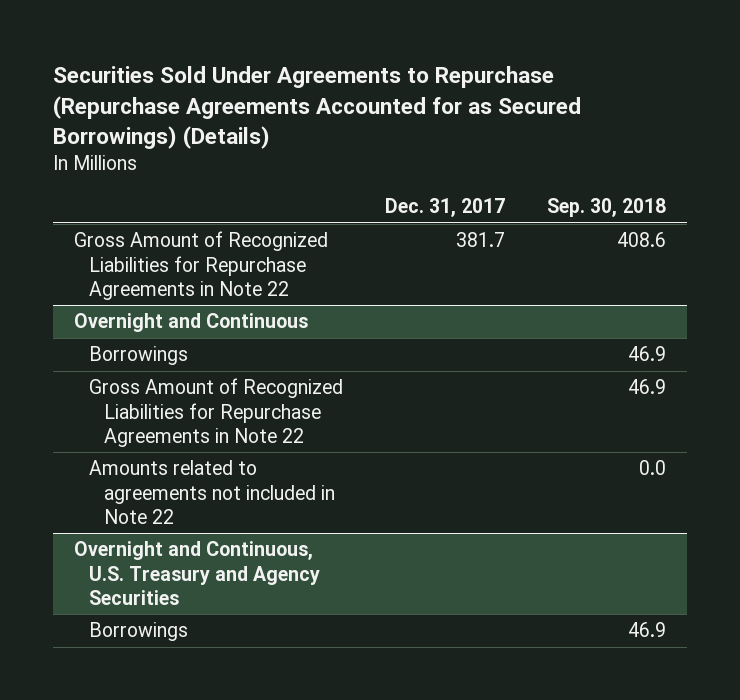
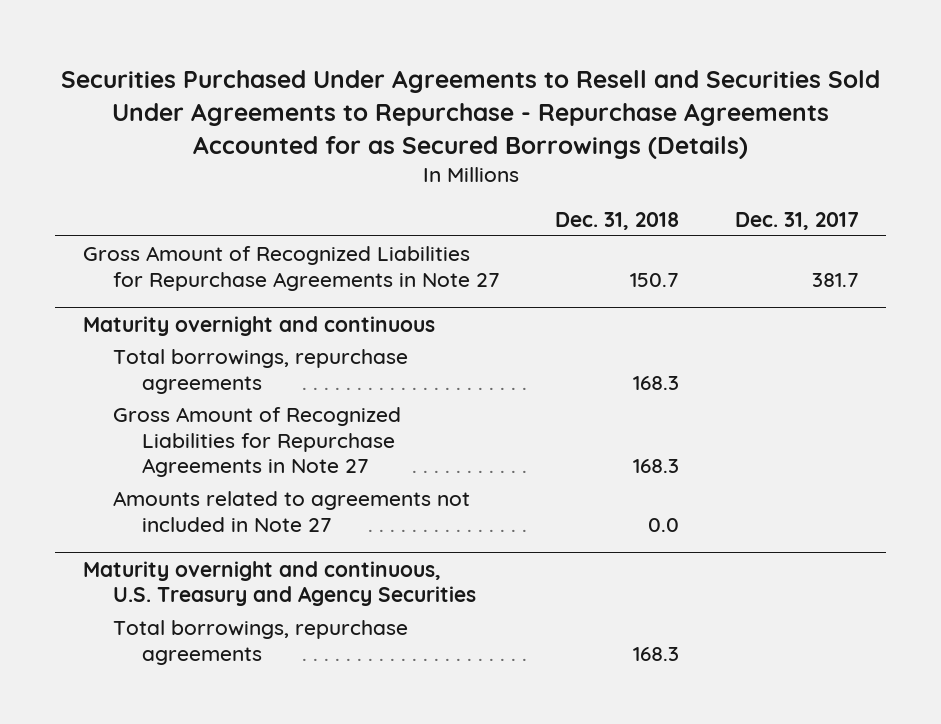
- Securities Sold Under Agreements to Repurchase (Repurchase Agreements Accounted for as Secured Borrowings) (Details)
+ Securities Purchased Under Agreements to Resell and Securities Sold Under Agreements to Repurchase - Repurchase Agreements Accounted for as Secured Borrowings (Details)
- | Dec. 31, 2017 | Sep. 30, 2018
+ | Dec. 31, 2018 | Dec. 31, 2017
- Gross Amount of Recognized Liabilities for Repurchase Agreements in Note 22 | 381.7 | 408.6
- Overnight and Continuous
- Borrowings | | 46.9
- Gross Amount of Recognized Liabilities for Repurchase Agreements in Note 22 | | 46.9
- Amounts related to agreements not included in Note 22 | | 0.0
- Overnight and Continuous, U.S. Treasury and Agency Securities
- Borrowings | | 46.9
+ Gross Amount of Recognized Liabilities for Repurchase Agreements in Note 27 | 150.7 | 381.7
+ Maturity overnight and continuous
+ Total borrowings, repurchase agreements | 168.3 |
+ Gross Amount of Recognized Liabilities for Repurchase Agreements in Note 27 | 168.3 |
+ Amounts related to agreements not included in Note 27 | 0.0 |
+ Maturity overnight and continuous, U.S. Treasury and Agency Securities
+ Total borrowings, repurchase agreements | 168.3 |

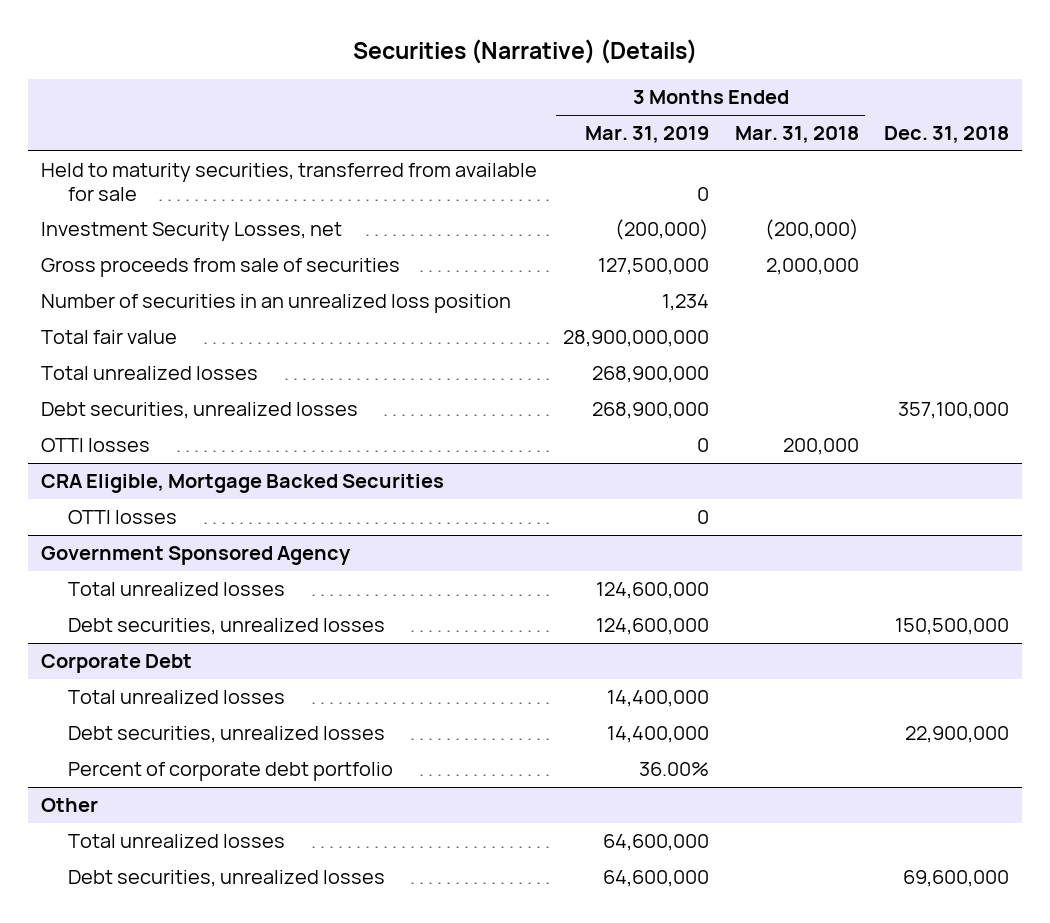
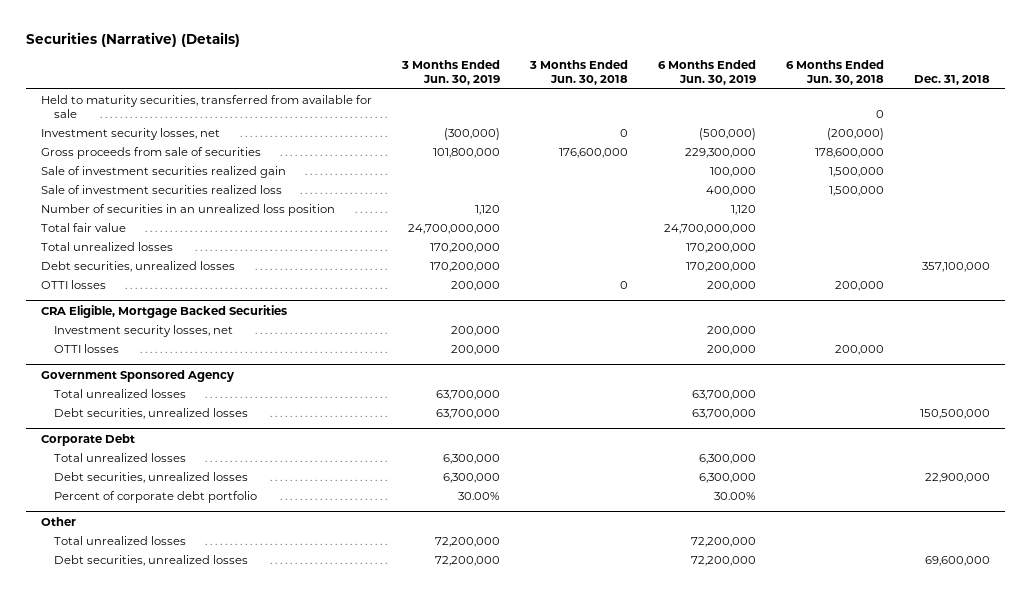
- | 3 Months Ended Mar. 31, 2019 | 3 Months Ended Mar. 31, 2018 | Dec. 31, 2018
+ | 3 Months Ended Jun. 30, 2019 | 3 Months Ended Jun. 30, 2018 | 6 Months Ended Jun. 30, 2019 | 6 Months Ended Jun. 30, 2018 | Dec. 31, 2018
- Investment Security Losses, net | (200,000) | (200,000) |
+ Investment security losses, net | (300,000) | 0 | (500,000) | (200,000) |
+ Sale of investment securities realized gain | | | 100,000 | 1,500,000 |
+ Sale of investment securities realized loss | | | 400,000 | 1,500,000 |
@ CRA Eligible, Mortgage Backed Securities
+ Investment security losses, net | 200,000 | | 200,000 | |

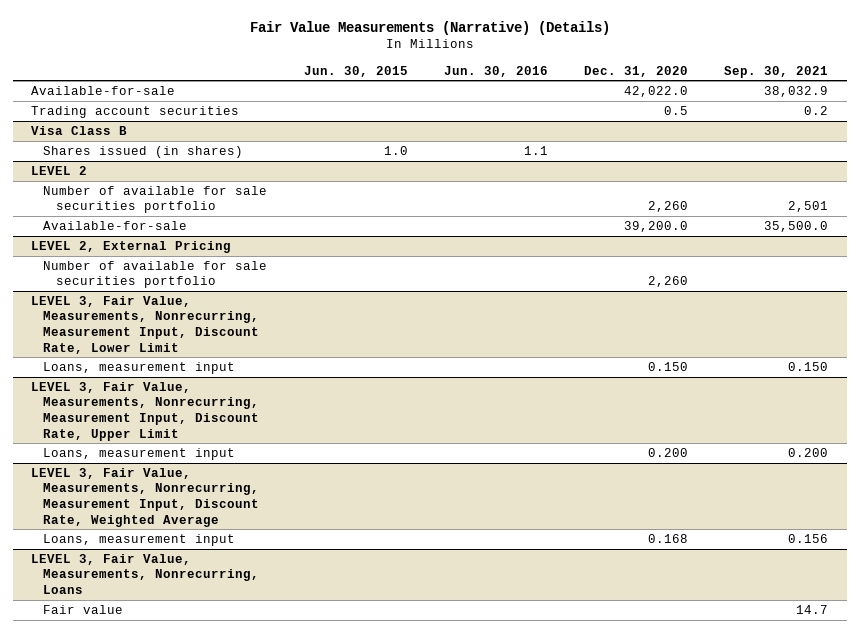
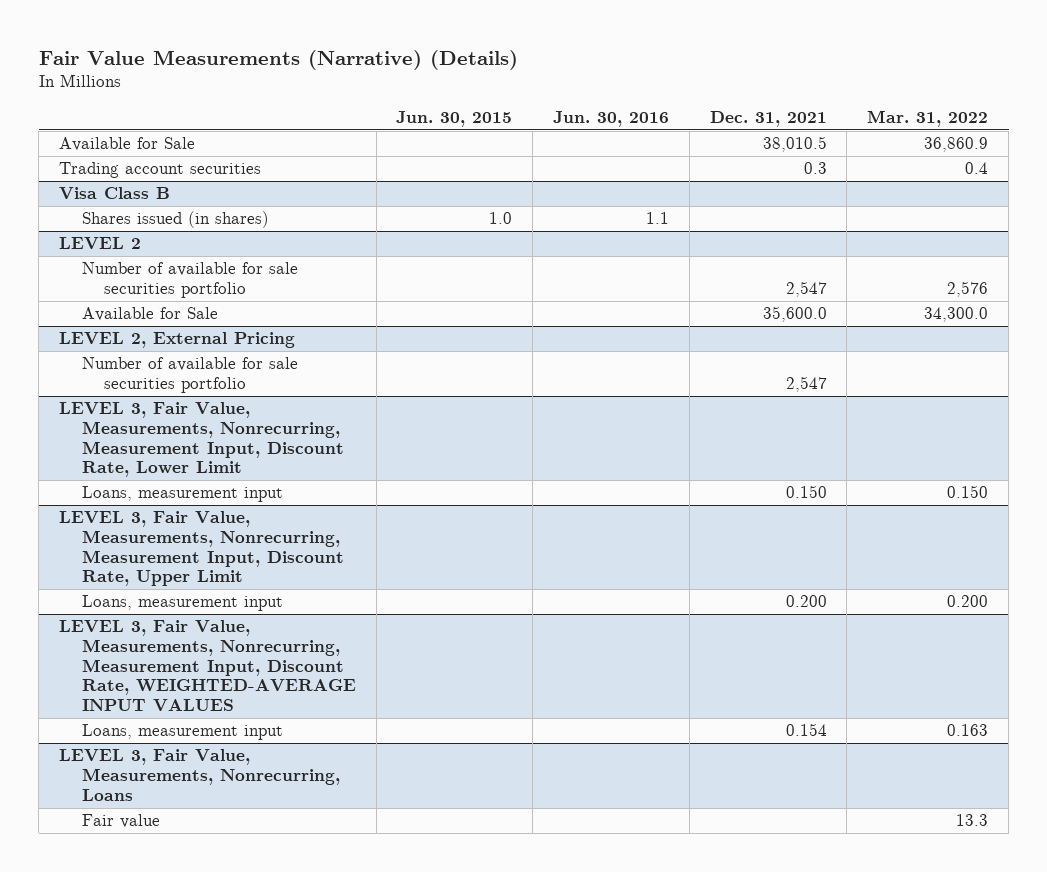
- | Jun. 30, 2015 | Jun. 30, 2016 | Dec. 31, 2020 | Sep. 30, 2021
+ | Jun. 30, 2015 | Jun. 30, 2016 | Dec. 31, 2021 | Mar. 31, 2022
- Available-for-sale | | | 42,022.0 | 38,032.9
+ Available for Sale | | | 38,010.5 | 36,860.9
@ LEVEL 2
- Available-for-sale | | | 39,200.0 | 35,500.0
+ Available for Sale | | | 35,600.0 | 34,300.0
- LEVEL 3, Fair Value, Measurements, Nonrecurring, Measurement Input, Discount Rate, Weighted Average
+ LEVEL 3, Fair Value, Measurements, Nonrecurring, Measurement Input, Discount Rate, WEIGHTED-AVERAGE INPUT VALUES

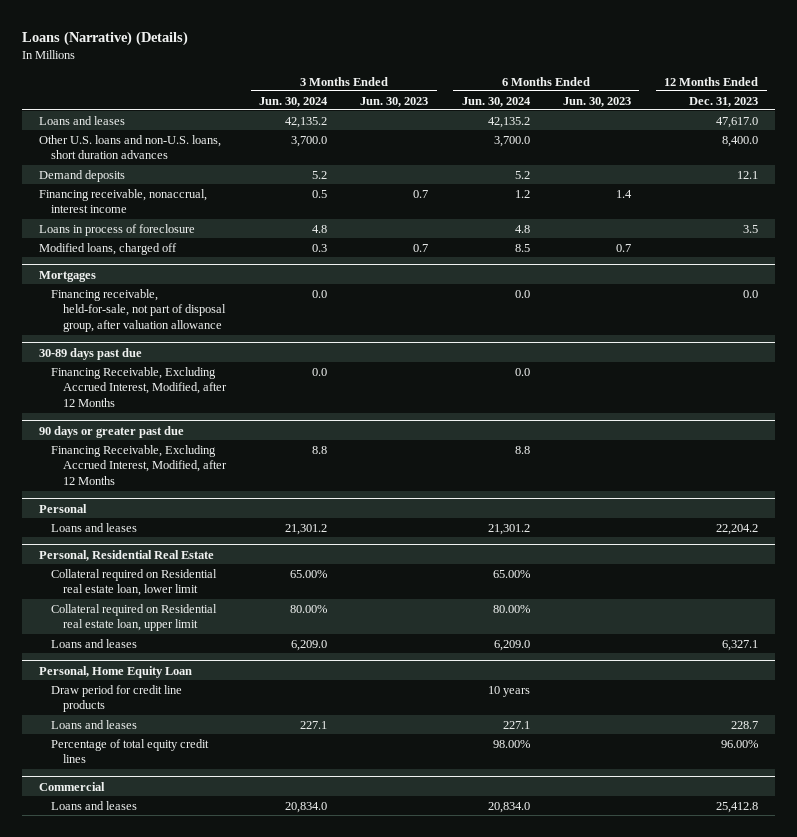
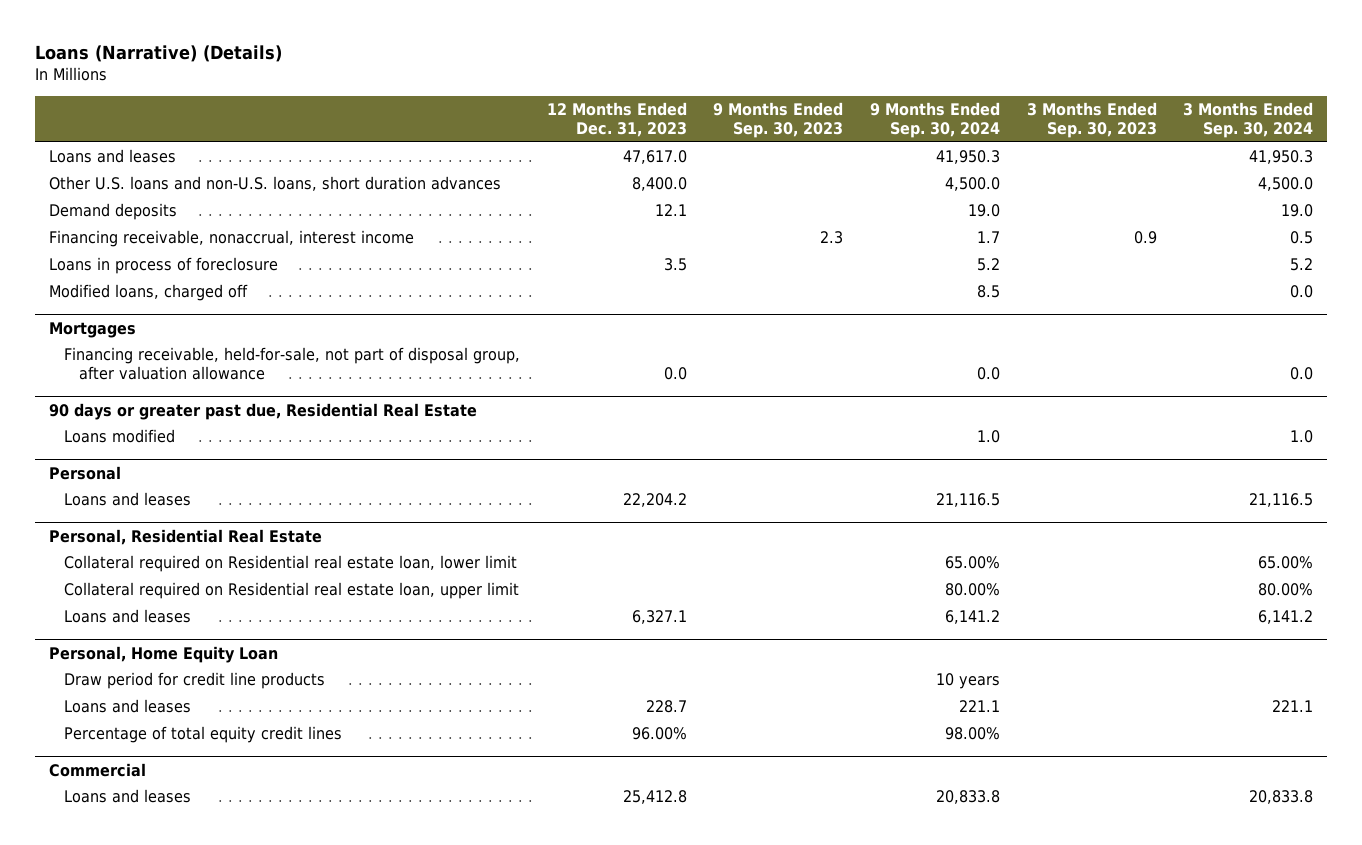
- | 3 Months Ended Jun. 30, 2024 | 3 Months Ended Jun. 30, 2023 | 6 Months Ended Jun. 30, 2024 | 6 Months Ended Jun. 30, 2023 | 12 Months Ended Dec. 31, 2023
+ | 12 Months Ended Dec. 31, 2023 | 9 Months Ended Sep. 30, 2023 | 9 Months Ended Sep. 30, 2024 | 3 Months Ended Sep. 30, 2023 | 3 Months Ended Sep. 30, 2024
- 30-89 days past due
- Financing Receivable, Excluding Accrued Interest, Modified, after 12 Months | 0.0 | | 0.0 | |
- 90 days or greater past due
- Financing Receivable, Excluding Accrued Interest, Modified, after 12 Months | 8.8 | | 8.8 | |
+ 90 days or greater past due, Residential Real Estate
+ Loans modified | | | 1.0 | | 1.0

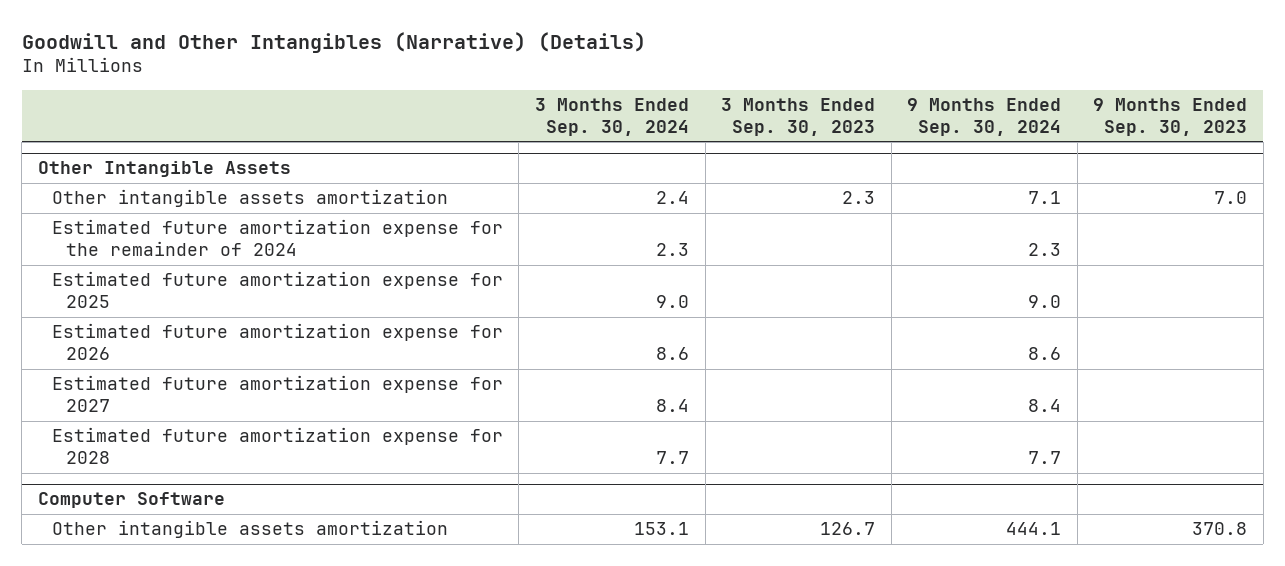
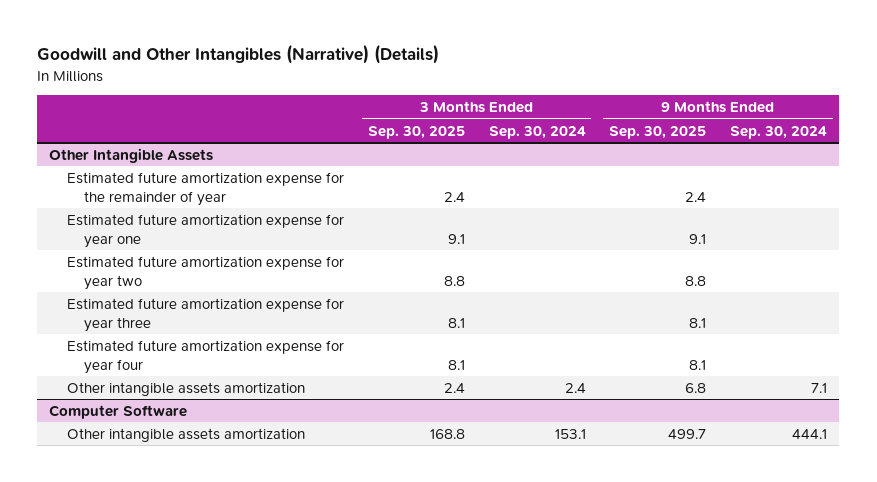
- | 3 Months Ended Sep. 30, 2024 | 3 Months Ended Sep. 30, 2023 | 9 Months Ended Sep. 30, 2024 | 9 Months Ended Sep. 30, 2023
+ | 3 Months Ended Sep. 30, 2025 | 3 Months Ended Sep. 30, 2024 | 9 Months Ended Sep. 30, 2025 | 9 Months Ended Sep. 30, 2024
@ Other Intangible Assets
+ Estimated future amortization expense for the remainder of year | 2.4 | | 2.4 |
+ Estimated future amortization expense for year one | 9.1 | | 9.1 |
+ Estimated future amortization expense for year two | 8.8 | | 8.8 |
+ Estimated future amortization expense for year three | 8.1 | | 8.1 |
+ Estimated future amortization expense for year four | 8.1 | | 8.1 |
- Estimated future amortization expense for the remainder of 2024 | 2.3 | | 2.3 |
- Estimated future amortization expense for 2025 | 9.0 | | 9.0 |
- Estimated future amortization expense for 2026 | 8.6 | | 8.6 |
- Estimated future amortization expense for 2027 | 8.4 | | 8.4 |
- Estimated future amortization expense for 2028 | 7.7 | | 7.7 |

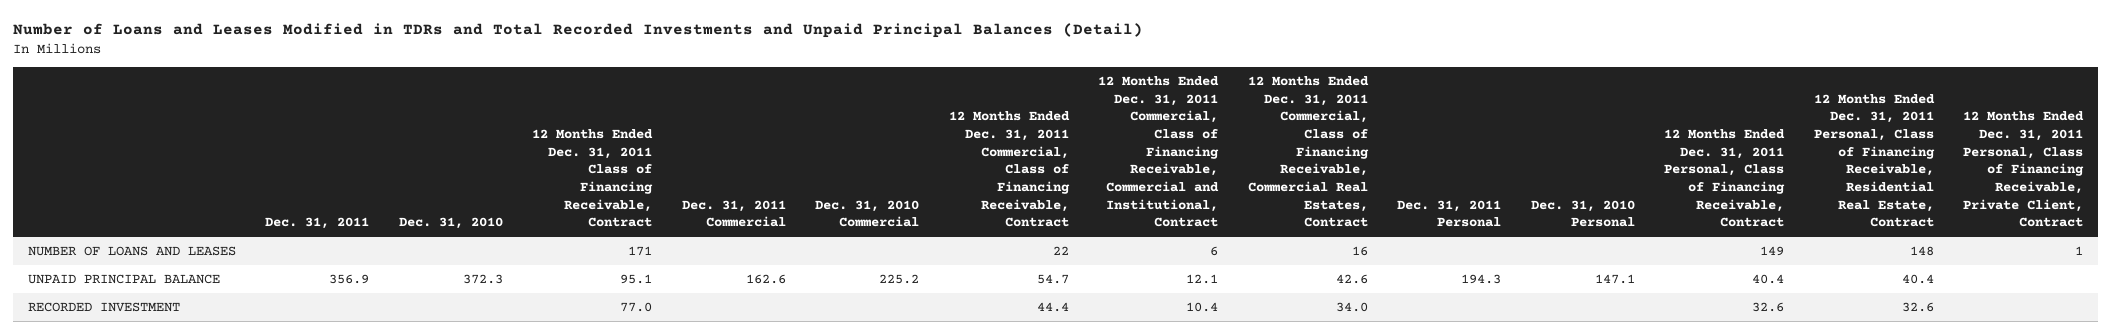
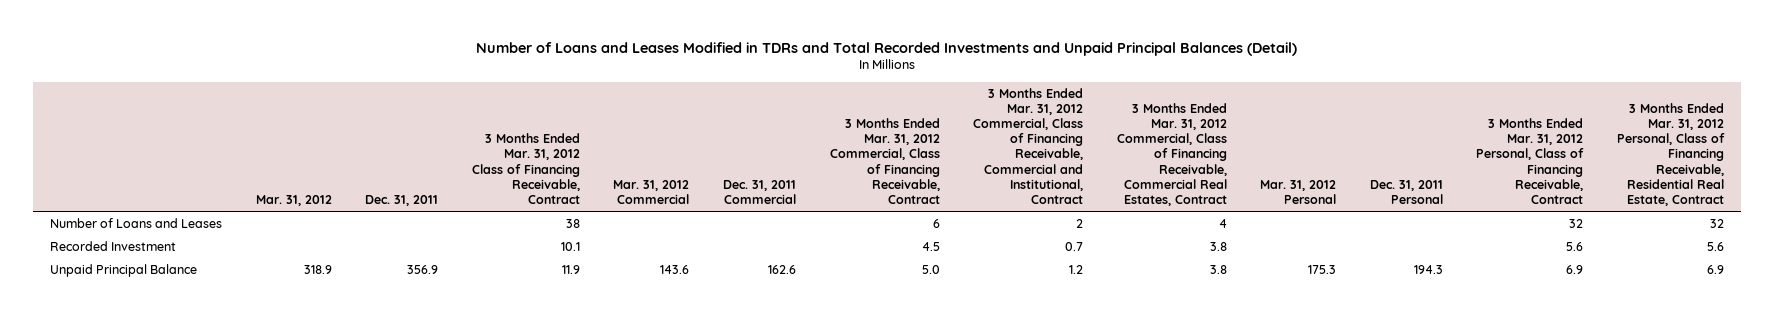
- | Dec. 31, 2011 | Dec. 31, 2010 | 12 Months Ended Dec. 31, 2011 Class of Financing Receivable, Contract | Dec. 31, 2011 Commercial | Dec. 31, 2010 Commercial | 12 Months Ended Dec. 31, 2011 Commercial, Class of Financing Receivable, Contract | 12 Months Ended Dec. 31, 2011 Commercial, Class of Financing Receivable, Commercial and Institutional, Contract | 12 Months Ended Dec. 31, 2011 Commercial, Class of Financing Receivable, Commercial Real Estates, Contract | Dec. 31, 2011 Personal | Dec. 31, 2010 Personal | 12 Months Ended Dec. 31, 2011 Personal, Class of Financing Receivable, Contract | 12 Months Ended Dec. 31, 2011 Personal, Class of Financing Receivable, Residential Real Estate, Contract | 12 Months Ended Dec. 31, 2011 Personal, Class of Financing Receivable, Private Client, Contract
+ | Mar. 31, 2012 | Dec. 31, 2011 | 3 Months Ended Mar. 31, 2012 Class of Financing Receivable, Contract | Mar. 31, 2012 Commercial | Dec. 31, 2011 Commercial | 3 Months Ended Mar. 31, 2012 Commercial, Class of Financing Receivable, Contract | 3 Months Ended Mar. 31, 2012 Commercial, Class of Financing Receivable, Commercial and Institutional, Contract | 3 Months Ended Mar. 31, 2012 Commercial, Class of Financing Receivable, Commercial Real Estates, Contract | Mar. 31, 2012 Personal | Dec. 31, 2011 Personal | 3 Months Ended Mar. 31, 2012 Personal, Class of Financing Receivable, Contract | 3 Months Ended Mar. 31, 2012 Personal, Class of Financing Receivable, Residential Real Estate, Contract
- NUMBER OF LOANS AND LEASES | | | 171 | | | 22 | 6 | 16 | | | 149 | 148 | 1
- UNPAID PRINCIPAL BALANCE | 356.9 | 372.3 | 95.1 | 162.6 | 225.2 | 54.7 | 12.1 | 42.6 | 194.3 | 147.1 | 40.4 | 40.4 |
- RECORDED INVESTMENT | | | 77.0 | | | 44.4 | 10.4 | 34.0 | | | 32.6 | 32.6 |
+ Number of Loans and Leases | | | 38 | | | 6 | 2 | 4 | | | 32 | 32
+ Recorded Investment | | | 10.1 | | | 4.5 | 0.7 | 3.8 | | | 5.6 | 5.6
+ Unpaid Principal Balance | 318.9 | 356.9 | 11.9 | 143.6 | 162.6 | 5.0 | 1.2 | 3.8 | 175.3 | 194.3 | 6.9 | 6.9

